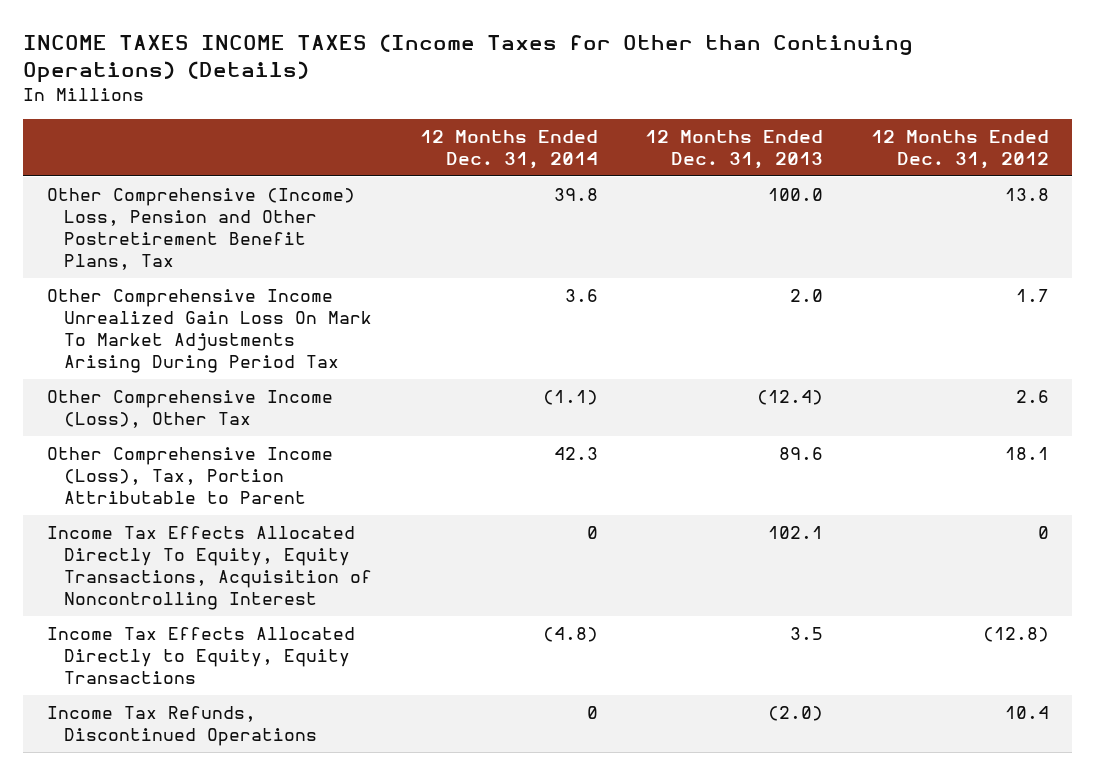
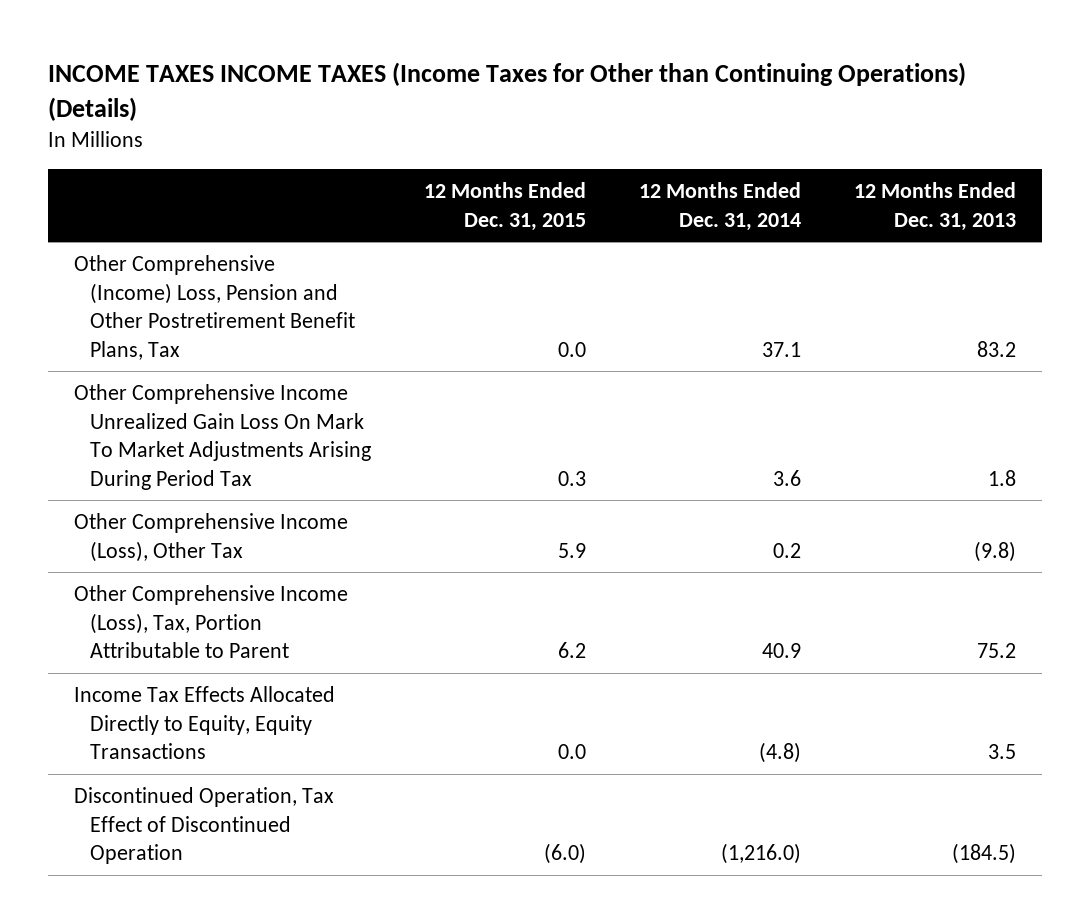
- | 12 Months Ended Dec. 31, 2014 | 12 Months Ended Dec. 31, 2013 | 12 Months Ended Dec. 31, 2012
+ | 12 Months Ended Dec. 31, 2015 | 12 Months Ended Dec. 31, 2014 | 12 Months Ended Dec. 31, 2013
- Other Comprehensive (Income) Loss, Pension and Other Postretirement Benefit Plans, Tax | 39.8 | 100.0 | 13.8
- Other Comprehensive Income Unrealized Gain Loss On Mark To Market Adjustments Arising During Period Tax | 3.6 | 2.0 | 1.7
- Other Comprehensive Income (Loss), Other Tax | (1.1) | (12.4) | 2.6
- Other Comprehensive Income (Loss), Tax, Portion Attributable to Parent | 42.3 | 89.6 | 18.1
- Income Tax Effects Allocated Directly To Equity, Equity Transactions, Acquisition of Noncontrolling Interest | 0 | 102.1 | 0
+ Other Comprehensive (Income) Loss, Pension and Other Postretirement Benefit Plans, Tax | 0.0 | 37.1 | 83.2
+ Other Comprehensive Income Unrealized Gain Loss On Mark To Market Adjustments Arising During Period Tax | 0.3 | 3.6 | 1.8
+ Other Comprehensive Income (Loss), Other Tax | 5.9 | 0.2 | (9.8)
+ Other Comprehensive Income (Loss), Tax, Portion Attributable to Parent | 6.2 | 40.9 | 75.2
- Income Tax Refunds, Discontinued Operations | 0 | (2.0) | 10.4
+ Discontinued Operation, Tax Effect of Discontinued Operation | (6.0) | (1,216.0) | (184.5)

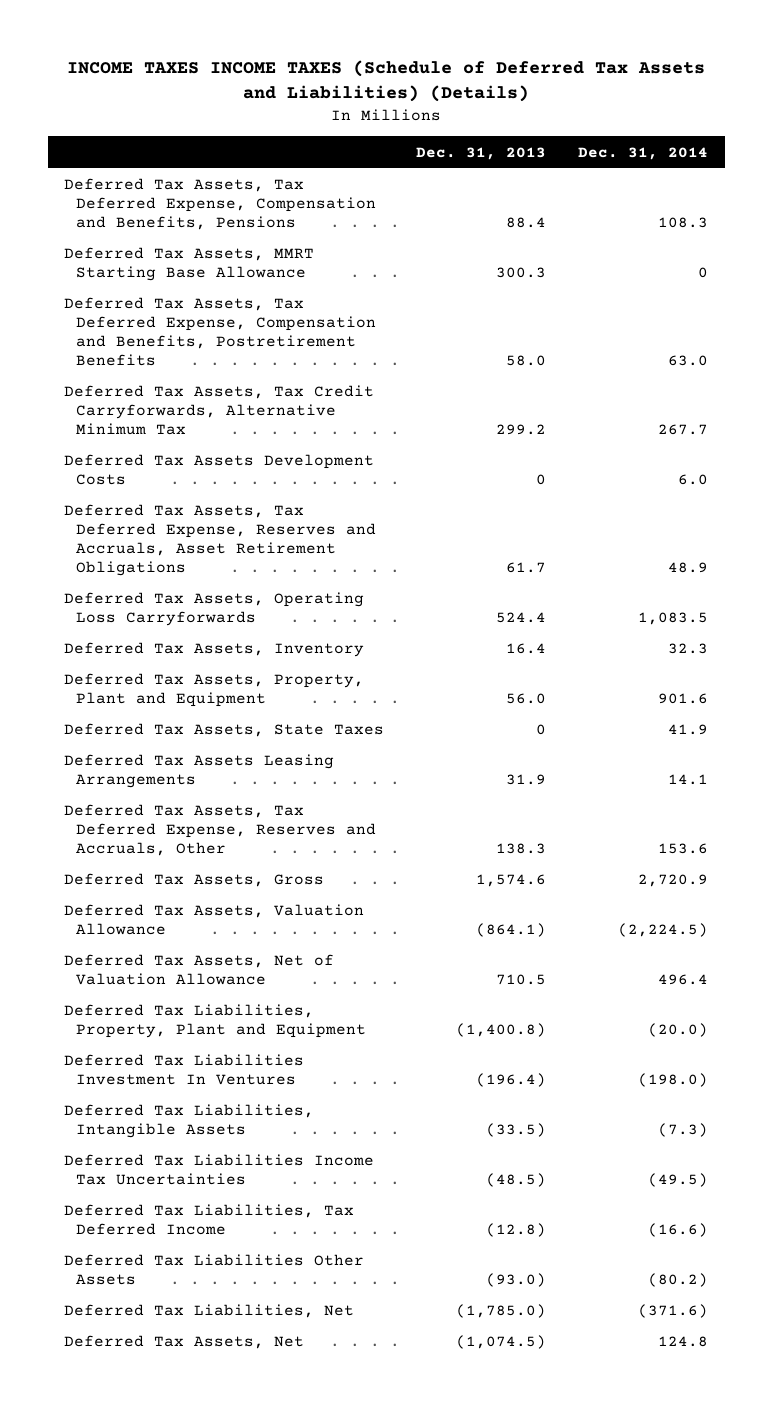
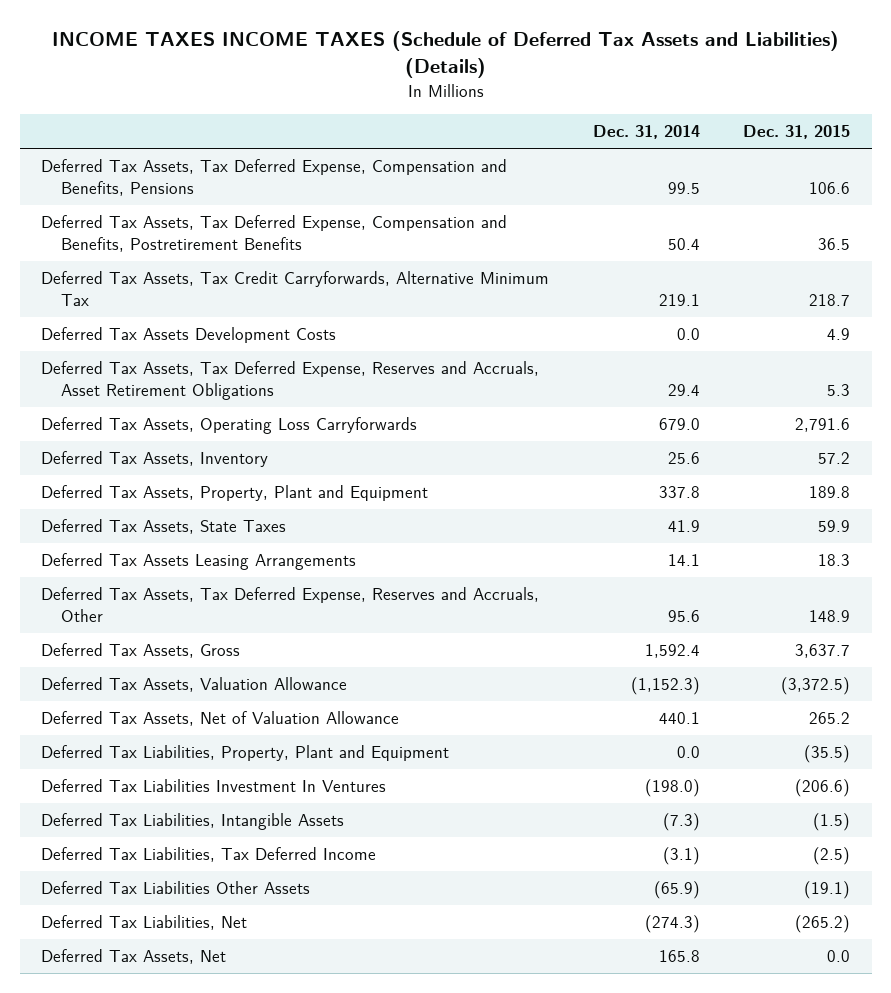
- | Dec. 31, 2013 | Dec. 31, 2014
+ | Dec. 31, 2014 | Dec. 31, 2015
- Deferred Tax Assets, Tax Deferred Expense, Compensation and Benefits, Pensions | 88.4 | 108.3
- Deferred Tax Assets, MMRT Starting Base Allowance | 300.3 | 0
- Deferred Tax Assets, Tax Deferred Expense, Compensation and Benefits, Postretirement Benefits | 58.0 | 63.0
- Deferred Tax Assets, Tax Credit Carryforwards, Alternative Minimum Tax | 299.2 | 267.7
- Deferred Tax Assets Development Costs | 0 | 6.0
- Deferred Tax Assets, Tax Deferred Expense, Reserves and Accruals, Asset Retirement Obligations | 61.7 | 48.9
- Deferred Tax Assets, Operating Loss Carryforwards | 524.4 | 1,083.5
- Deferred Tax Assets, Inventory | 16.4 | 32.3
- Deferred Tax Assets, Property, Plant and Equipment | 56.0 | 901.6
+ Deferred Tax Assets, Tax Deferred Expense, Compensation and Benefits, Pensions | 99.5 | 106.6
+ Deferred Tax Assets, Tax Deferred Expense, Compensation and Benefits, Postretirement Benefits | 50.4 | 36.5
+ Deferred Tax Assets, Tax Credit Carryforwards, Alternative Minimum Tax | 219.1 | 218.7
+ Deferred Tax Assets Development Costs | 0.0 | 4.9
+ Deferred Tax Assets, Tax Deferred Expense, Reserves and Accruals, Asset Retirement Obligations | 29.4 | 5.3
+ Deferred Tax Assets, Operating Loss Carryforwards | 679.0 | 2,791.6
+ Deferred Tax Assets, Inventory | 25.6 | 57.2
+ Deferred Tax Assets, Property, Plant and Equipment | 337.8 | 189.8
- Deferred Tax Assets, Tax Deferred Expense, Reserves and Accruals, Other | 138.3 | 153.6
- Deferred Tax Assets, Gross | 1,574.6 | 2,720.9
- Deferred Tax Assets, Valuation Allowance | (864.1) | (2,224.5)
- Deferred Tax Assets, Net of Valuation Allowance | 710.5 | 496.4
- Deferred Tax Liabilities, Property, Plant and Equipment | (1,400.8) | (20.0)
+ Deferred Tax Assets, Tax Deferred Expense, Reserves and Accruals, Other | 95.6 | 148.9
+ Deferred Tax Assets, Gross | 1,592.4 | 3,637.7
+ Deferred Tax Assets, Valuation Allowance | (1,152.3) | (3,372.5)
+ Deferred Tax Assets, Net of Valuation Allowance | 440.1 | 265.2
+ Deferred Tax Liabilities, Property, Plant and Equipment | 0.0 | (35.5)
- Deferred Tax Liabilities Income Tax Uncertainties | (48.5) | (49.5)
- Deferred Tax Liabilities, Tax Deferred Income | (12.8) | (16.6)
- Deferred Tax Liabilities Other Assets | (93.0) | (80.2)
- Deferred Tax Liabilities, Net | (1,785.0) | (371.6)
- Deferred Tax Assets, Net | (1,074.5) | 124.8
+ Deferred Tax Liabilities, Tax Deferred Income | (3.1) | (2.5)
+ Deferred Tax Liabilities Other Assets | (65.9) | (19.1)
+ Deferred Tax Liabilities, Net | (274.3) | (265.2)
+ Deferred Tax Assets, Net | 165.8 | 0.0

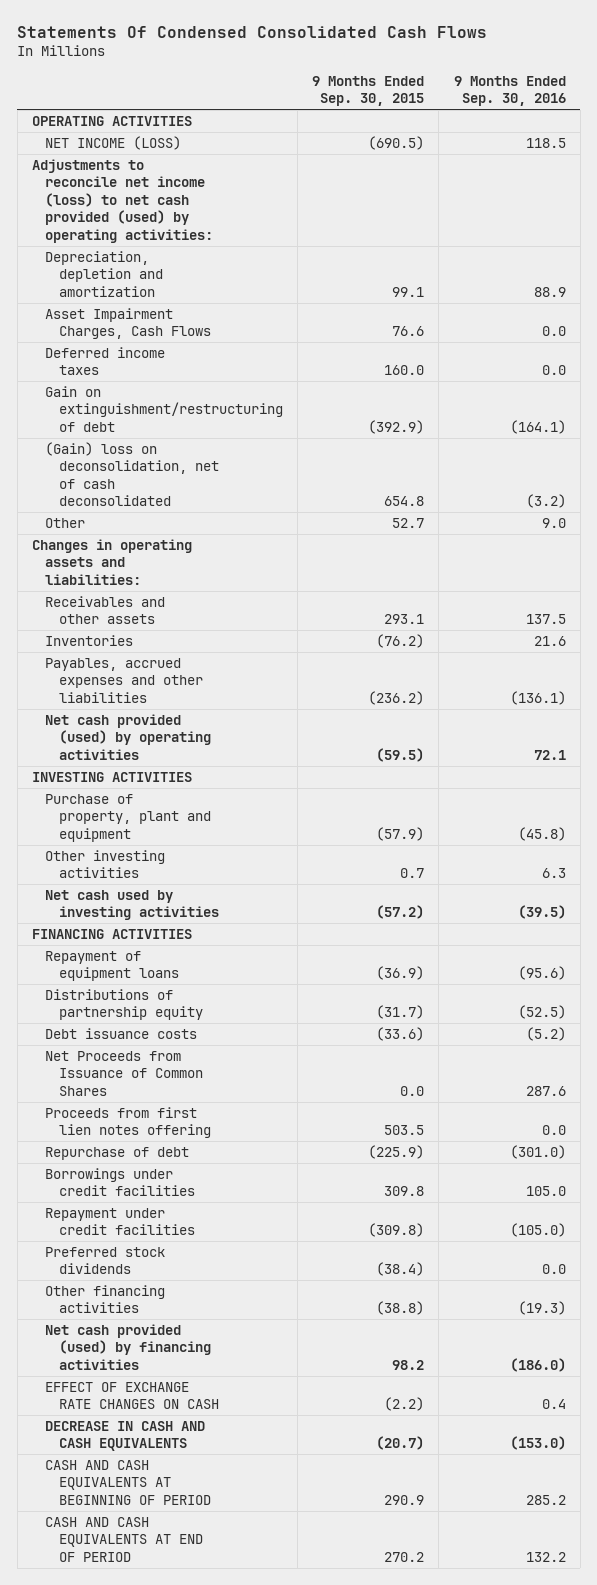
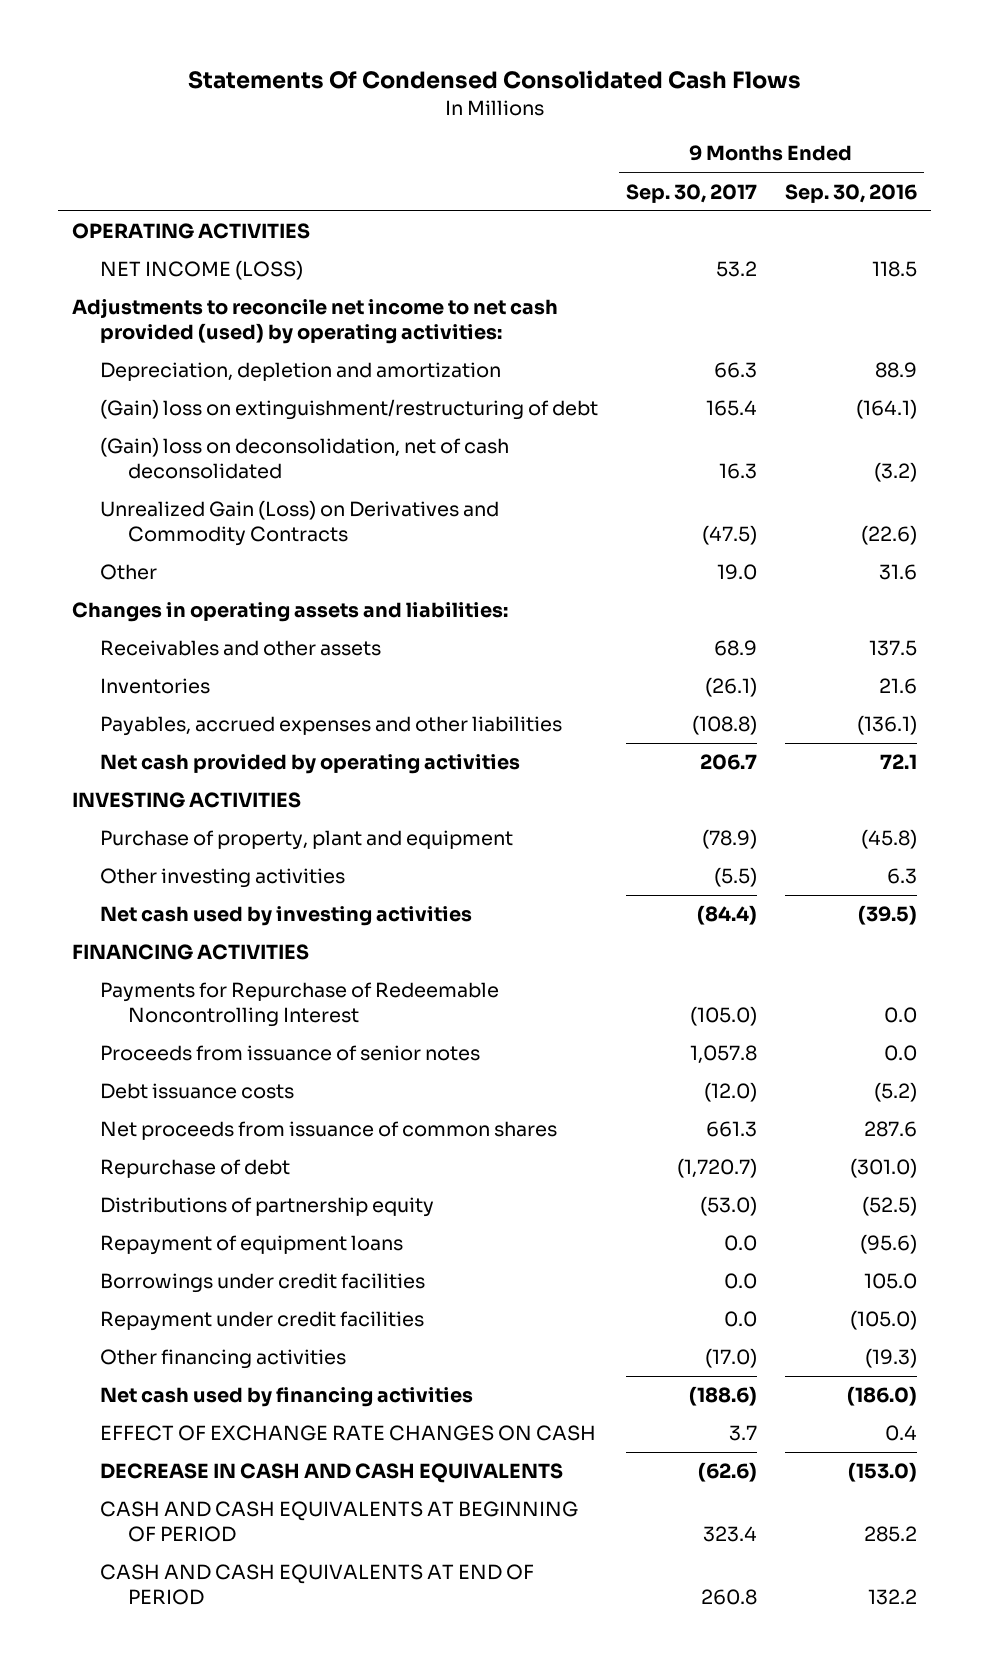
- | 9 Months Ended Sep. 30, 2015 | 9 Months Ended Sep. 30, 2016
+ | 9 Months Ended Sep. 30, 2017 | 9 Months Ended Sep. 30, 2016
- Adjustments to reconcile net income (loss) to net cash provided (used) by operating activities:
+ Adjustments to reconcile net income to net cash provided (used) by operating activities:
- Asset Impairment Charges, Cash Flows | 76.6 | 0.0
- Deferred income taxes | 160.0 | 0.0
- Gain on extinguishment/restructuring of debt | (392.9) | (164.1)
+ (Gain) loss on extinguishment/restructuring of debt | 165.4 | (164.1)
- Other | 52.7 | 9.0
+ Unrealized Gain (Loss) on Derivatives and Commodity Contracts | (47.5) | (22.6)
+ Other | 19.0 | 31.6
- Net cash provided (used) by operating activities | (59.5) | 72.1
+ Net cash provided by operating activities | 206.7 | 72.1
+ Payments for Repurchase of Redeemable Noncontrolling Interest | (105.0) | 0.0
+ Proceeds from issuance of senior notes | 1,057.8 | 0.0
- Net Proceeds from Issuance of Common Shares | 0.0 | 287.6
- Proceeds from first lien notes offering | 503.5 | 0.0
+ Net proceeds from issuance of common shares | 661.3 | 287.6
moved down: Distributions of partnership equity | (53.0) | (52.5)
moved down: Repayment of equipment loans | 0.0 | (95.6)
- Preferred stock dividends | (38.4) | 0.0
- Net cash provided (used) by financing activities | 98.2 | (186.0)
+ Net cash used by financing activities | (188.6) | (186.0)

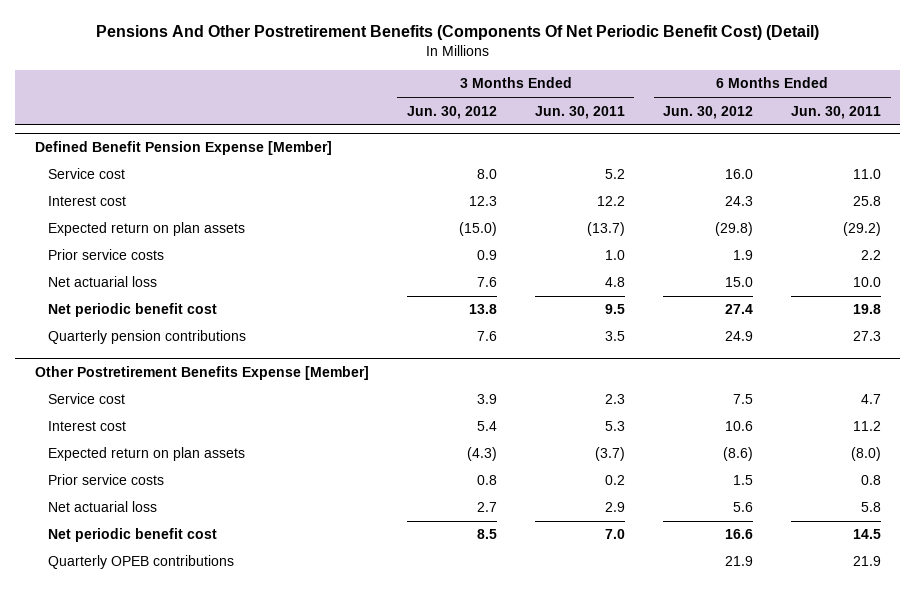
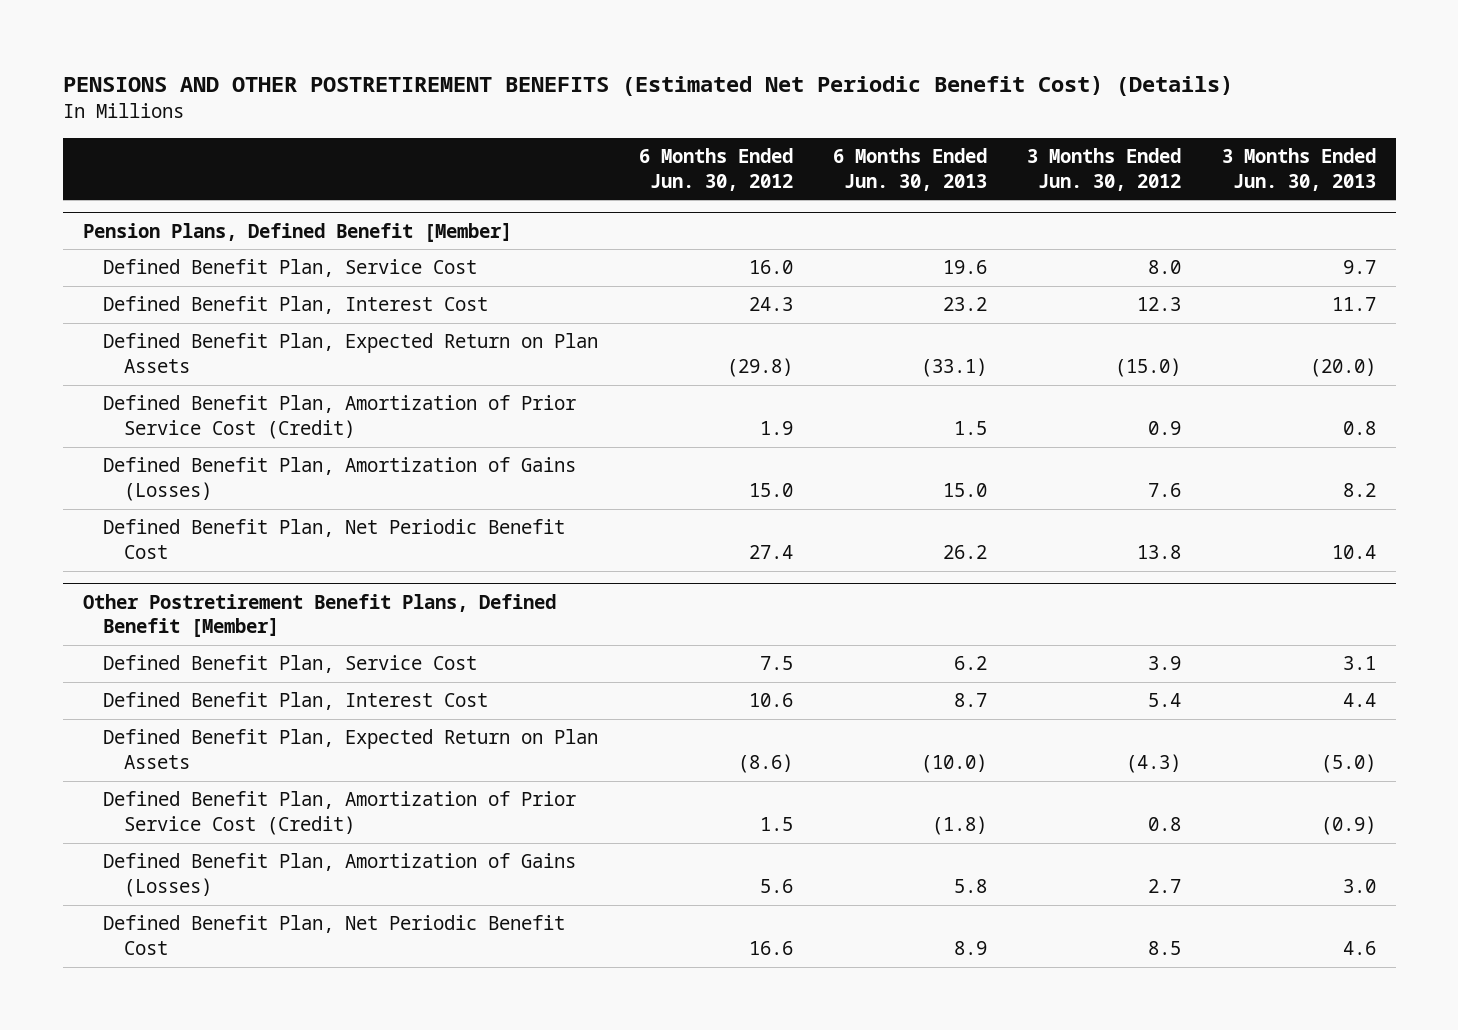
- Pensions And Other Postretirement Benefits (Components Of Net Periodic Benefit Cost) (Detail)
+ PENSIONS AND OTHER POSTRETIREMENT BENEFITS (Estimated Net Periodic Benefit Cost) (Details)
- | 3 Months Ended Jun. 30, 2012 | 3 Months Ended Jun. 30, 2011 | 6 Months Ended Jun. 30, 2012 | 6 Months Ended Jun. 30, 2011
+ | 6 Months Ended Jun. 30, 2012 | 6 Months Ended Jun. 30, 2013 | 3 Months Ended Jun. 30, 2012 | 3 Months Ended Jun. 30, 2013
- Defined Benefit Pension Expense [Member]
- Service cost | 8.0 | 5.2 | 16.0 | 11.0
- Interest cost | 12.3 | 12.2 | 24.3 | 25.8
- Expected return on plan assets | (15.0) | (13.7) | (29.8) | (29.2)
- Prior service costs | 0.9 | 1.0 | 1.9 | 2.2
- Net actuarial loss | 7.6 | 4.8 | 15.0 | 10.0
- Net periodic benefit cost | 13.8 | 9.5 | 27.4 | 19.8
- Quarterly pension contributions | 7.6 | 3.5 | 24.9 | 27.3
- Other Postretirement Benefits Expense [Member]
- Service cost | 3.9 | 2.3 | 7.5 | 4.7
- Interest cost | 5.4 | 5.3 | 10.6 | 11.2
- Expected return on plan assets | (4.3) | (3.7) | (8.6) | (8.0)
- Prior service costs | 0.8 | 0.2 | 1.5 | 0.8
- Net actuarial loss | 2.7 | 2.9 | 5.6 | 5.8
- Net periodic benefit cost | 8.5 | 7.0 | 16.6 | 14.5
- Quarterly OPEB contributions | | | 21.9 | 21.9
+ Pension Plans, Defined Benefit [Member]
+ Defined Benefit Plan, Service Cost | 16.0 | 19.6 | 8.0 | 9.7
+ Defined Benefit Plan, Interest Cost | 24.3 | 23.2 | 12.3 | 11.7
+ Defined Benefit Plan, Expected Return on Plan Assets | (29.8) | (33.1) | (15.0) | (20.0)
+ Defined Benefit Plan, Amortization of Prior Service Cost (Credit) | 1.9 | 1.5 | 0.9 | 0.8
+ Defined Benefit Plan, Amortization of Gains (Losses) | 15.0 | 15.0 | 7.6 | 8.2
+ Defined Benefit Plan, Net Periodic Benefit Cost | 27.4 | 26.2 | 13.8 | 10.4
+ Other Postretirement Benefit Plans, Defined Benefit [Member]
+ Defined Benefit Plan, Service Cost | 7.5 | 6.2 | 3.9 | 3.1
+ Defined Benefit Plan, Interest Cost | 10.6 | 8.7 | 5.4 | 4.4
+ Defined Benefit Plan, Expected Return on Plan Assets | (8.6) | (10.0) | (4.3) | (5.0)
+ Defined Benefit Plan, Amortization of Prior Service Cost (Credit) | 1.5 | (1.8) | 0.8 | (0.9)
+ Defined Benefit Plan, Amortization of Gains (Losses) | 5.6 | 5.8 | 2.7 | 3.0
+ Defined Benefit Plan, Net Periodic Benefit Cost | 16.6 | 8.9 | 8.5 | 4.6

